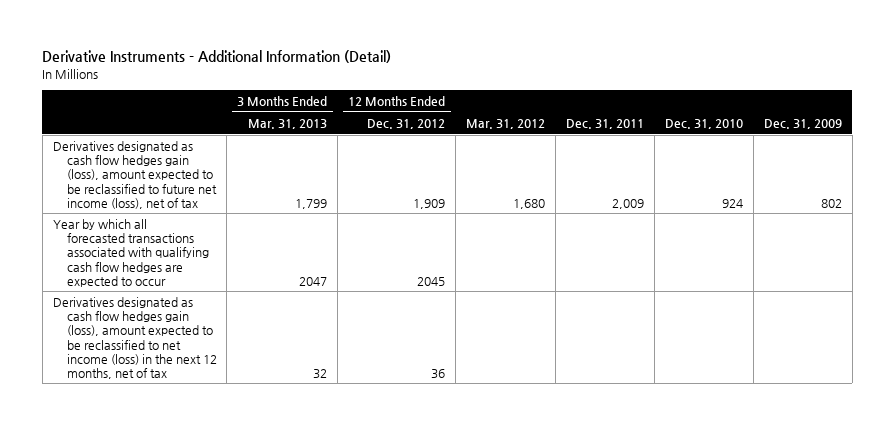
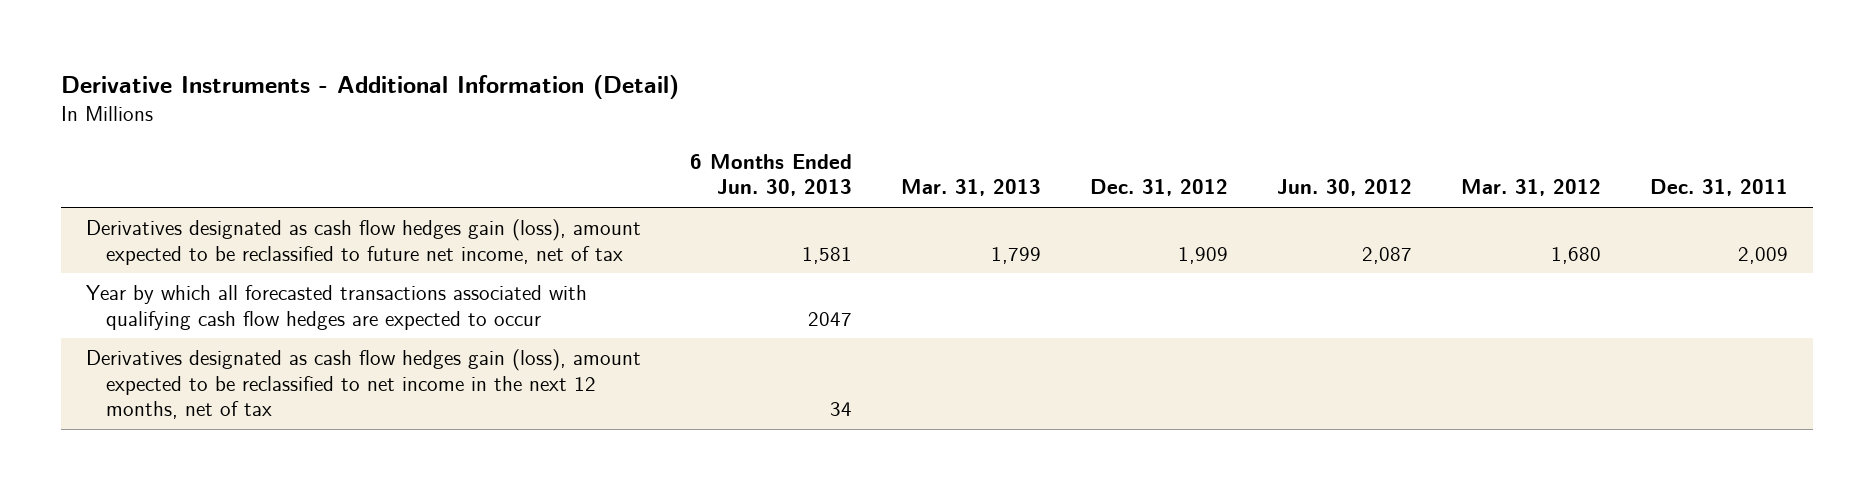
- | 3 Months Ended Mar. 31, 2013 | 12 Months Ended Dec. 31, 2012 | Mar. 31, 2012 | Dec. 31, 2011 | Dec. 31, 2010 | Dec. 31, 2009
+ | 6 Months Ended Jun. 30, 2013 | Mar. 31, 2013 | Dec. 31, 2012 | Jun. 30, 2012 | Mar. 31, 2012 | Dec. 31, 2011
- Derivatives designated as cash flow hedges gain (loss), amount expected to be reclassified to future net income (loss), net of tax | 1,799 | 1,909 | 1,680 | 2,009 | 924 | 802
+ Derivatives designated as cash flow hedges gain (loss), amount expected to be reclassified to future net income, net of tax | 1,581 | 1,799 | 1,909 | 2,087 | 1,680 | 2,009
- Derivatives designated as cash flow hedges gain (loss), amount expected to be reclassified to net income (loss) in the next 12 months, net of tax | 32 | 36 | | | |
+ Derivatives designated as cash flow hedges gain (loss), amount expected to be reclassified to net income in the next 12 months, net of tax | 34 | | | | |

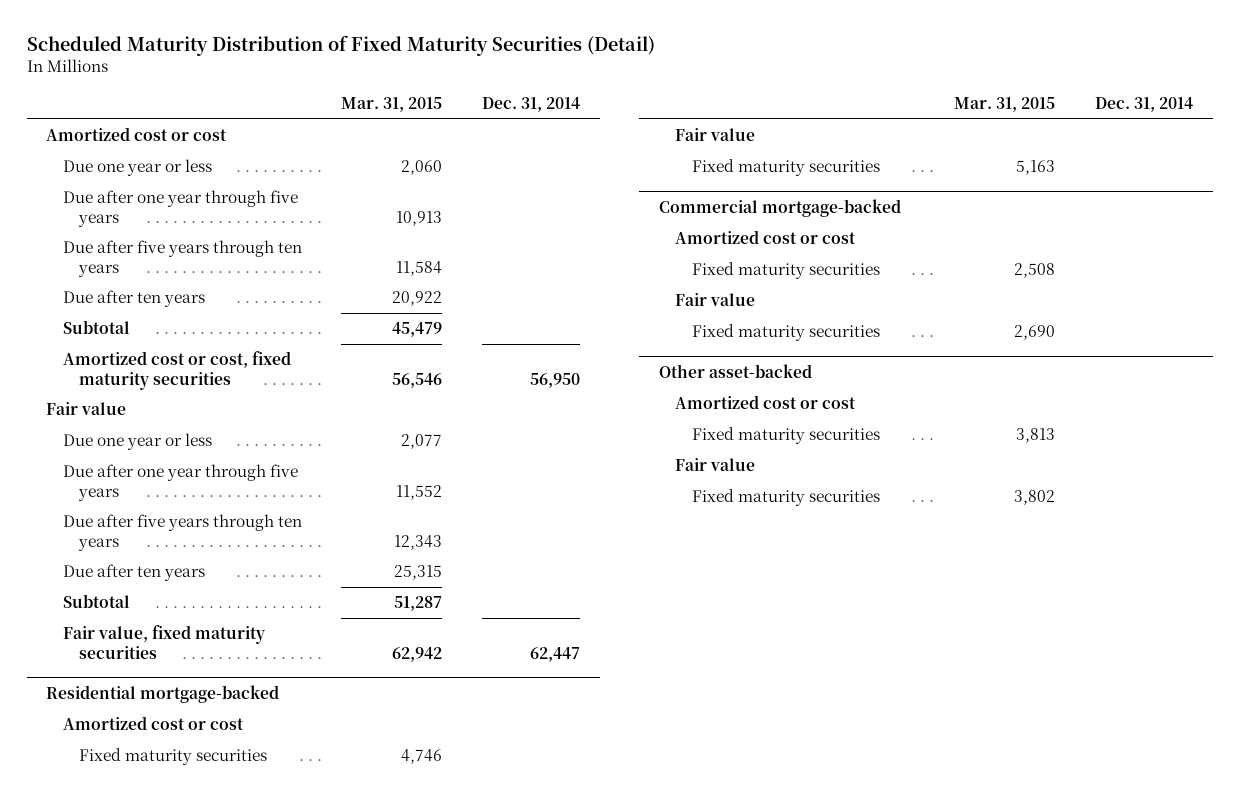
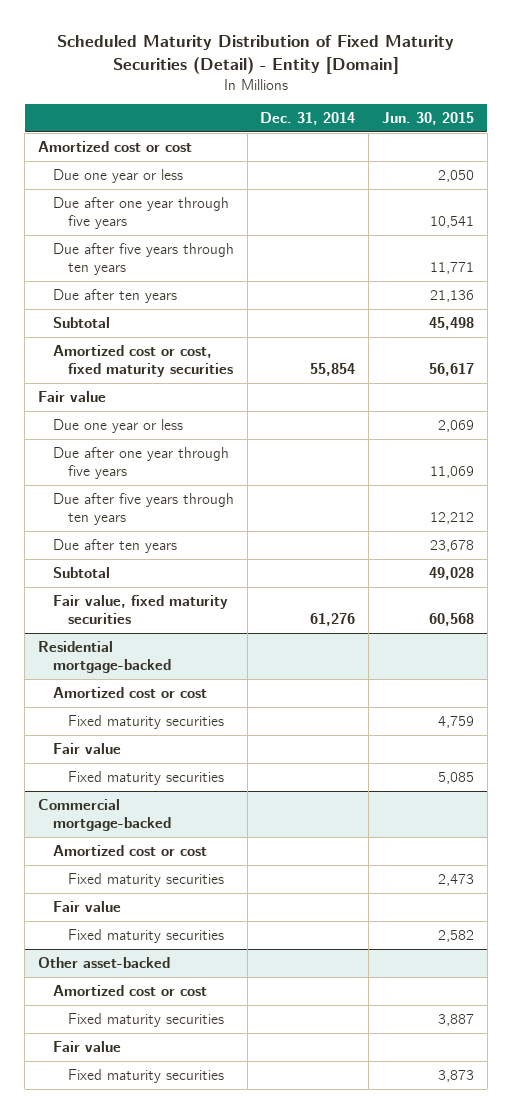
- Scheduled Maturity Distribution of Fixed Maturity Securities (Detail)
+ Scheduled Maturity Distribution of Fixed Maturity Securities (Detail) - Entity [Domain]
- | Mar. 31, 2015 | Dec. 31, 2014
+ | Dec. 31, 2014 | Jun. 30, 2015
- Amortized cost or cost, fixed maturity securities | 56,546 | 56,950
+ Amortized cost or cost, fixed maturity securities | 55,854 | 56,617
- Fair value, fixed maturity securities | 62,942 | 62,447
+ Fair value, fixed maturity securities | 61,276 | 60,568

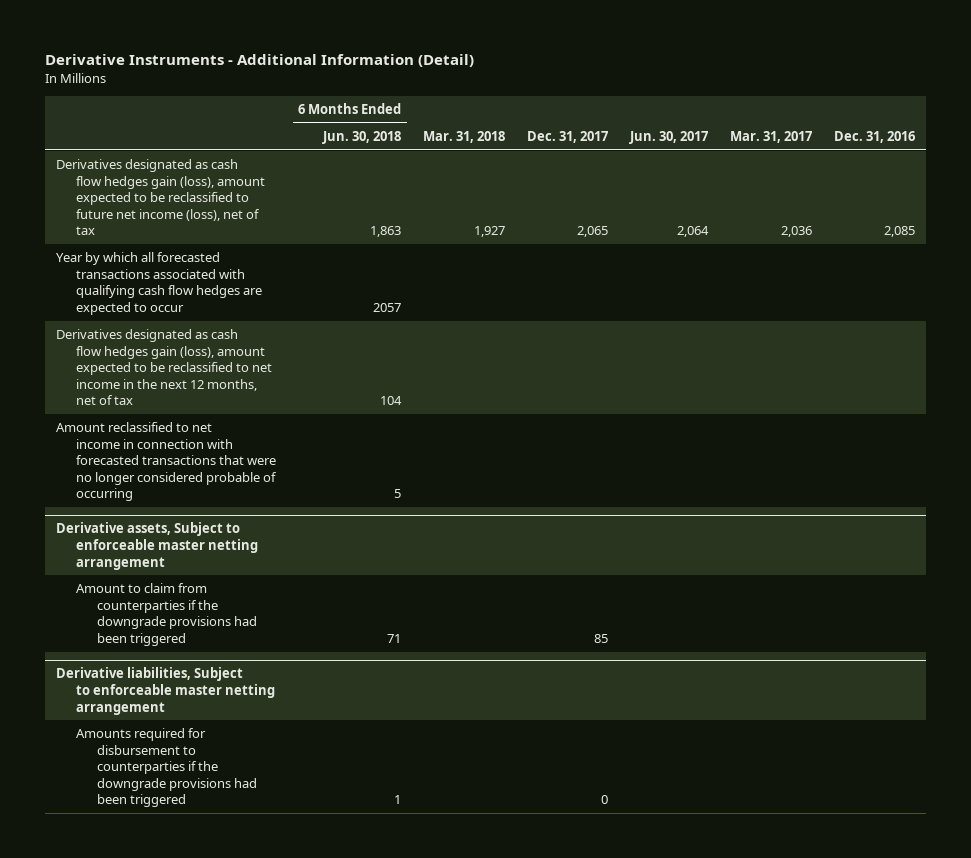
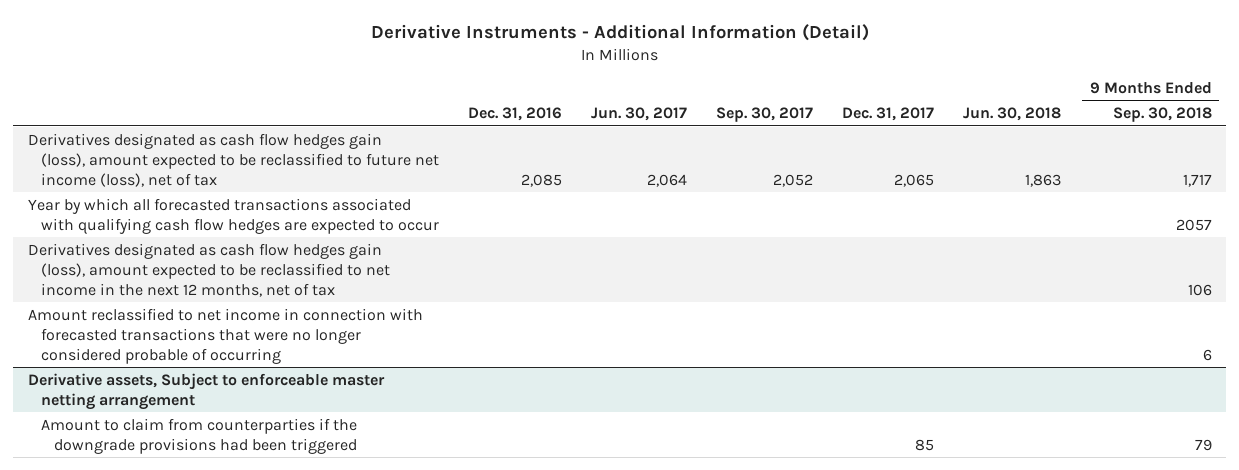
- | 6 Months Ended Jun. 30, 2018 | Mar. 31, 2018 | Dec. 31, 2017 | Jun. 30, 2017 | Mar. 31, 2017 | Dec. 31, 2016
+ | Dec. 31, 2016 | Jun. 30, 2017 | Sep. 30, 2017 | Dec. 31, 2017 | Jun. 30, 2018 | 9 Months Ended Sep. 30, 2018
- Derivative liabilities, Subject to enforceable master netting arrangement
- Amounts required for disbursement to counterparties if the downgrade provisions had been triggered | 1 | | 0 | | |

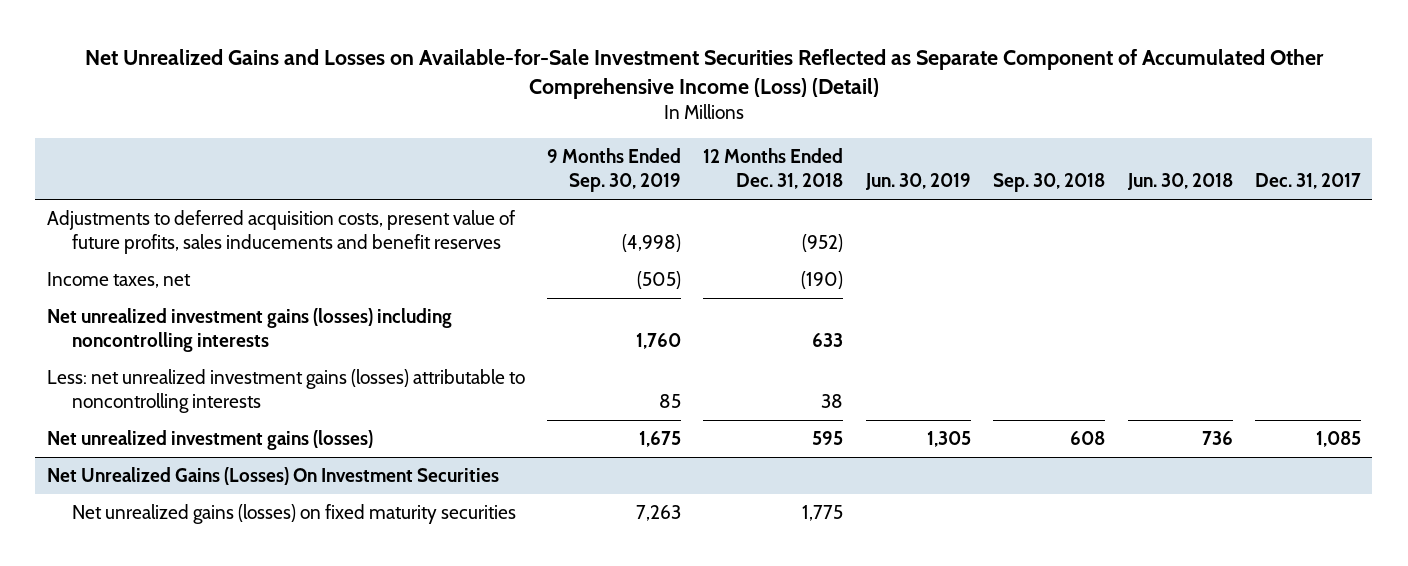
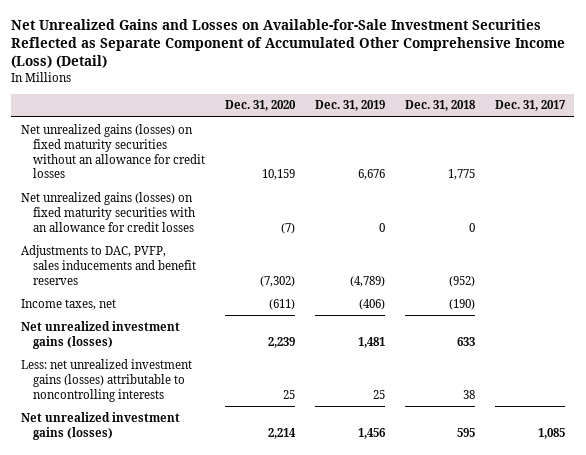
- | 9 Months Ended Sep. 30, 2019 | 12 Months Ended Dec. 31, 2018 | Jun. 30, 2019 | Sep. 30, 2018 | Jun. 30, 2018 | Dec. 31, 2017
+ | Dec. 31, 2020 | Dec. 31, 2019 | Dec. 31, 2018 | Dec. 31, 2017
- Adjustments to deferred acquisition costs, present value of future profits, sales inducements and benefit reserves | (4,998) | (952) | | | |
+ Net unrealized gains (losses) on fixed maturity securities without an allowance for credit losses | 10,159 | 6,676 | 1,775 |
+ Net unrealized gains (losses) on fixed maturity securities with an allowance for credit losses | (7) | 0 | 0 |
+ Adjustments to DAC, PVFP, sales inducements and benefit reserves | (7,302) | (4,789) | (952) |
- Net unrealized investment gains (losses) including noncontrolling interests | 1,760 | 633 | | | |
+ Net unrealized investment gains (losses) | 2,239 | 1,481 | 633 |
- Net Unrealized Gains (Losses) On Investment Securities
- Net unrealized gains (losses) on fixed maturity securities | 7,263 | 1,775 | | | |

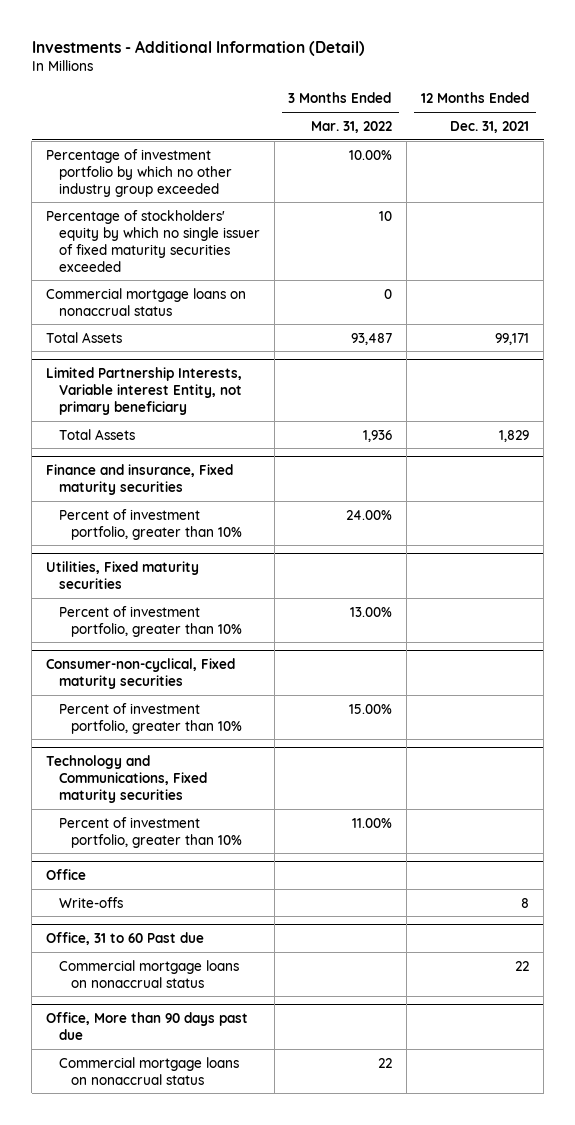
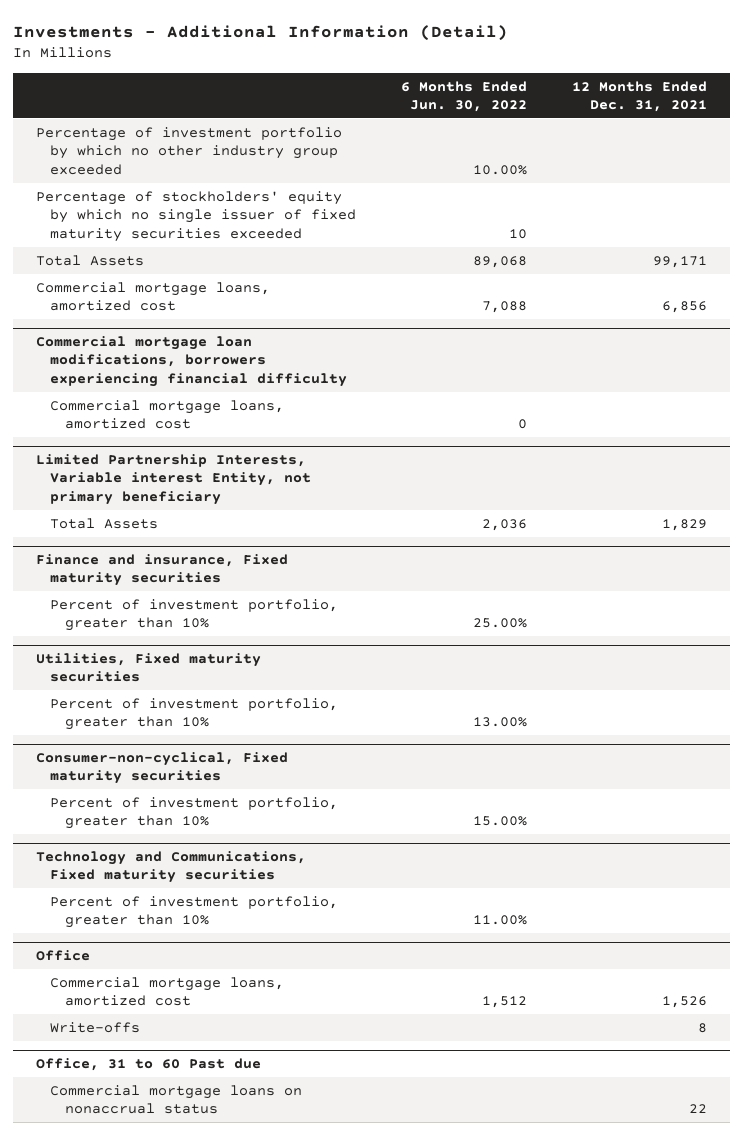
- | 3 Months Ended Mar. 31, 2022 | 12 Months Ended Dec. 31, 2021
+ | 6 Months Ended Jun. 30, 2022 | 12 Months Ended Dec. 31, 2021
- Commercial mortgage loans on nonaccrual status | 0 |
+ Commercial mortgage loans, amortized cost | 7,088 | 6,856
+ Commercial mortgage loan modifications, borrowers experiencing financial difficulty
+ Commercial mortgage loans, amortized cost | 0 |
@ Office
+ Commercial mortgage loans, amortized cost | 1,512 | 1,526
- Office, More than 90 days past due
- Commercial mortgage loans on nonaccrual status | 22 |

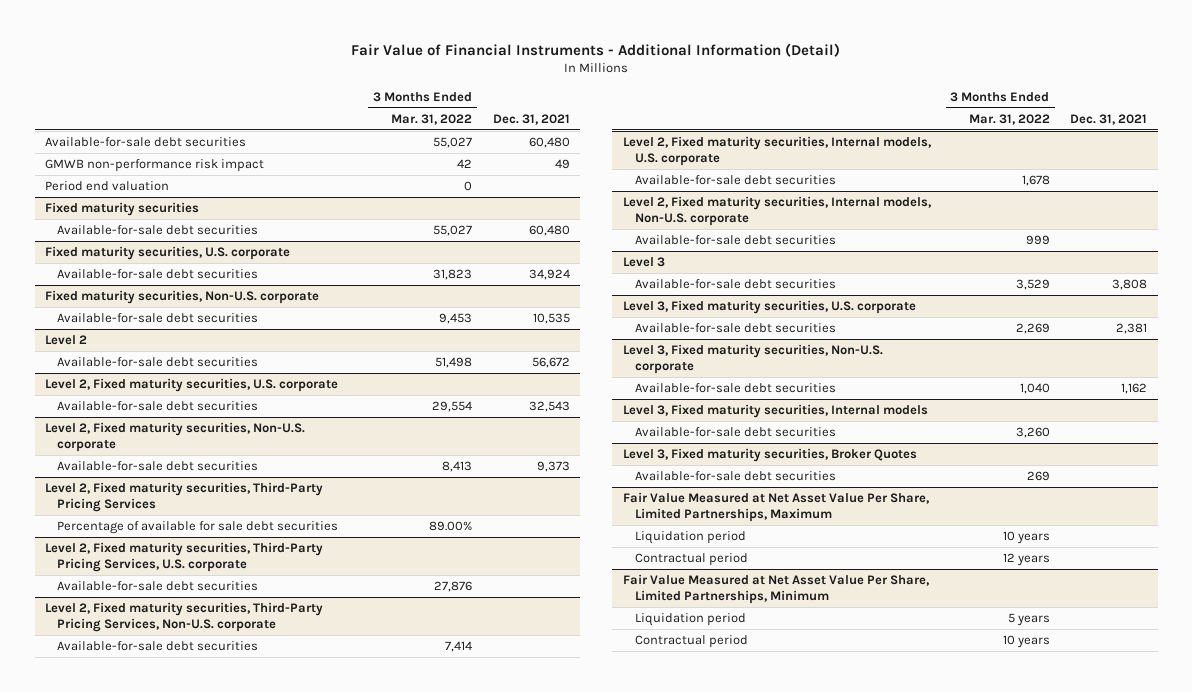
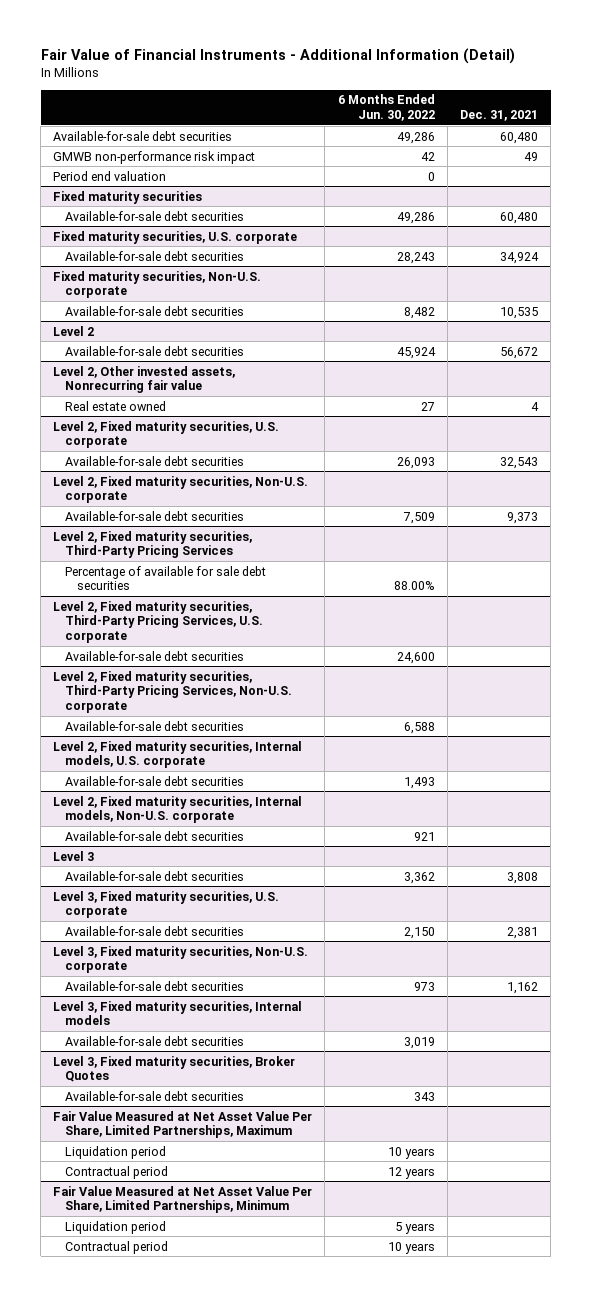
- | 3 Months Ended Mar. 31, 2022 | Dec. 31, 2021
+ | 6 Months Ended Jun. 30, 2022 | Dec. 31, 2021
+ Level 2, Other invested assets, Nonrecurring fair value
+ Real estate owned | 27 | 4

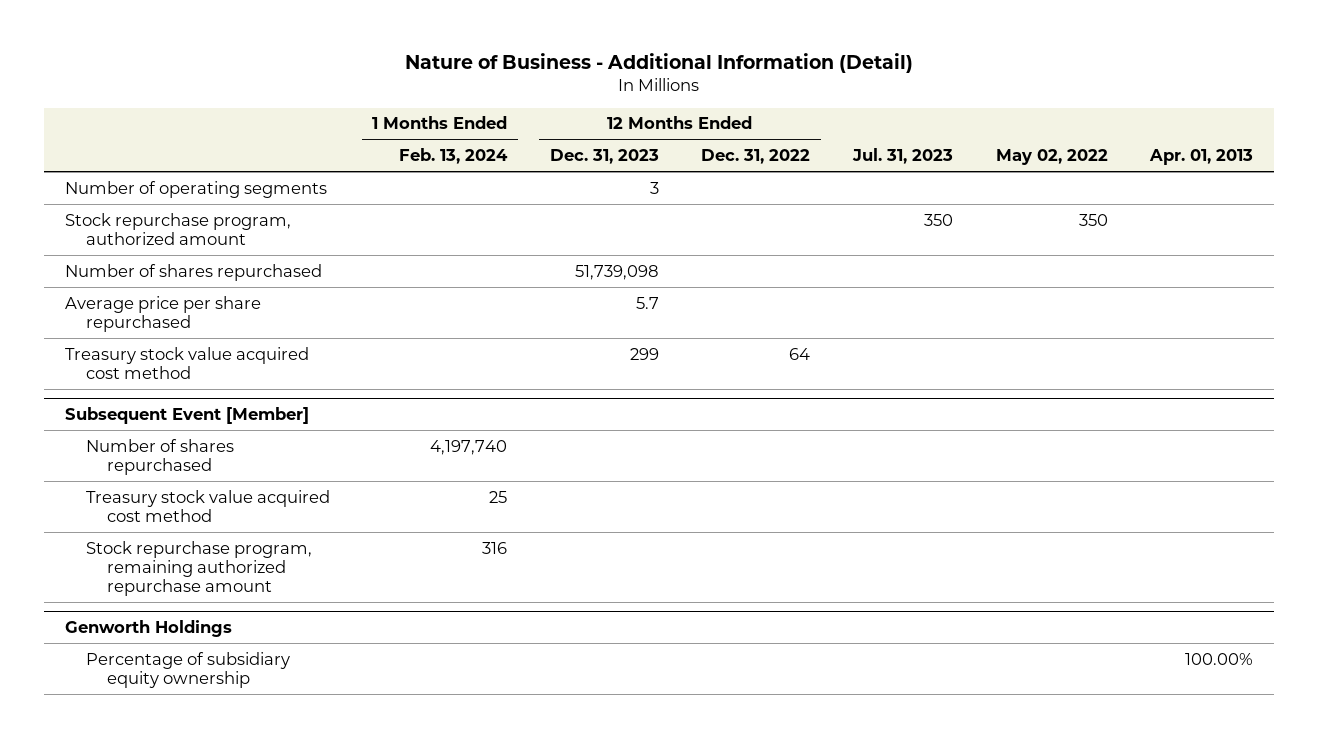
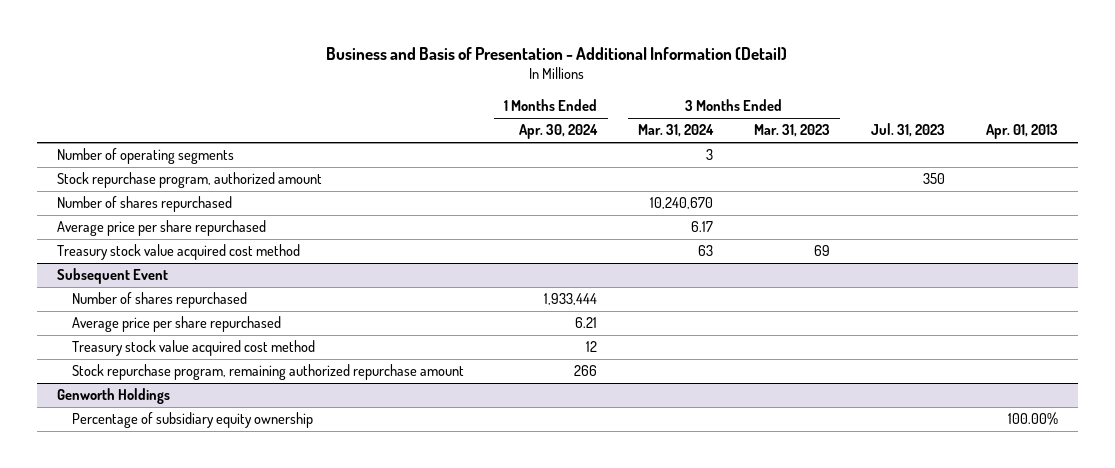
- Nature of Business - Additional Information (Detail)
+ Business and Basis of Presentation - Additional Information (Detail)
- | 1 Months Ended Feb. 13, 2024 | 12 Months Ended Dec. 31, 2023 | 12 Months Ended Dec. 31, 2022 | Jul. 31, 2023 | May 02, 2022 | Apr. 01, 2013
+ | 1 Months Ended Apr. 30, 2024 | 3 Months Ended Mar. 31, 2024 | 3 Months Ended Mar. 31, 2023 | Jul. 31, 2023 | Apr. 01, 2013
- Subsequent Event [Member]
+ Subsequent Event
+ Average price per share repurchased | 6.21 | | | |

